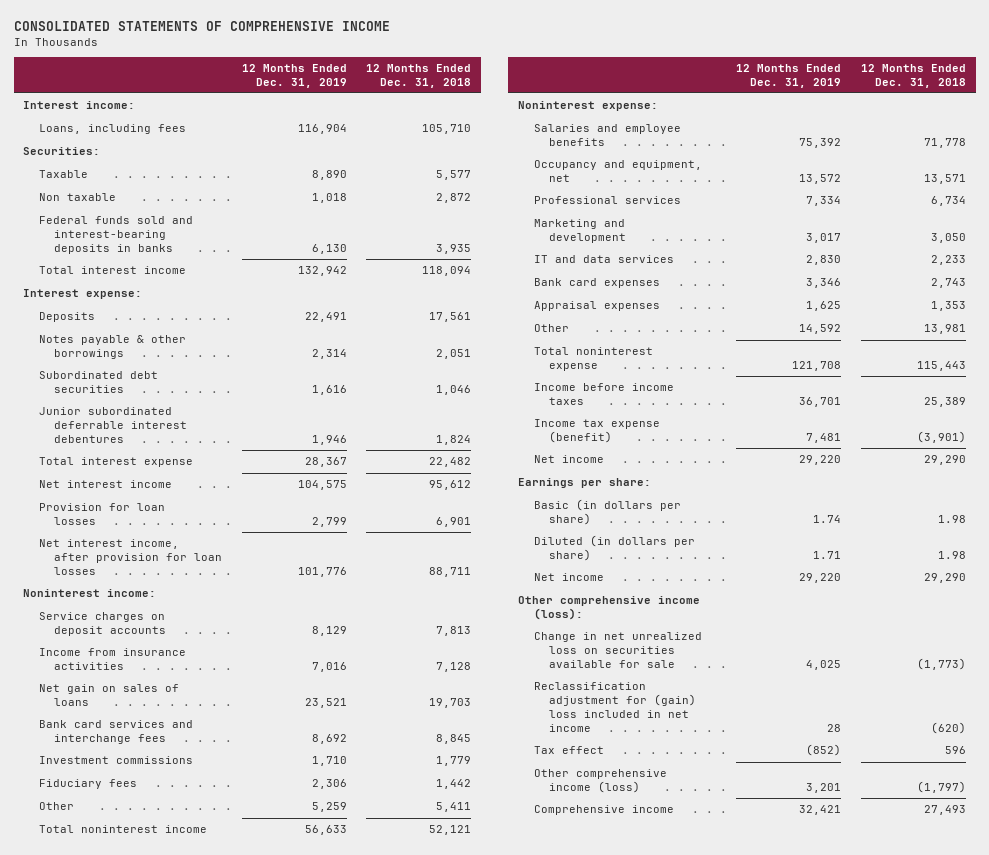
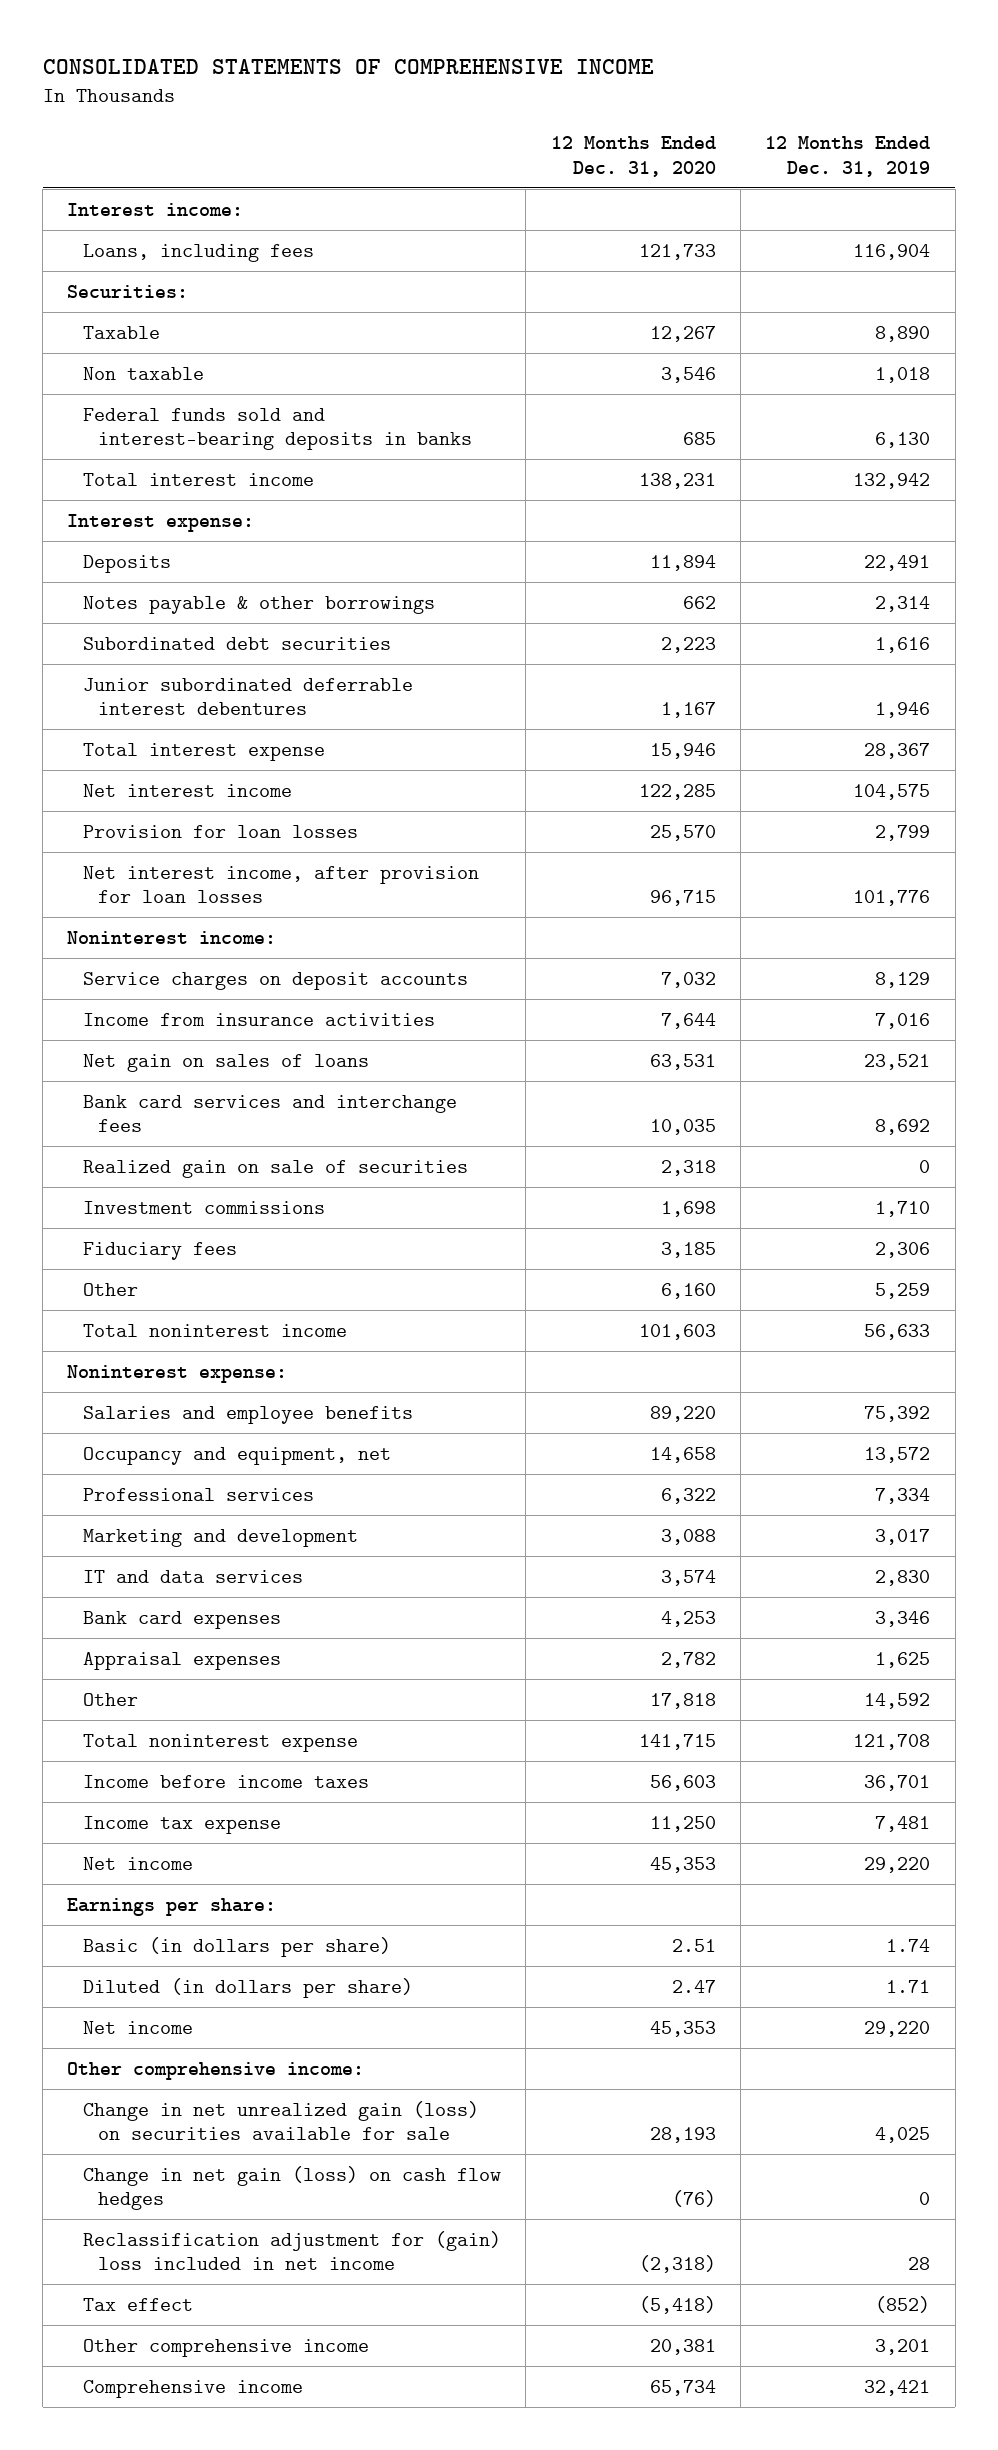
- | 12 Months Ended Dec. 31, 2019 | 12 Months Ended Dec. 31, 2018
+ | 12 Months Ended Dec. 31, 2020 | 12 Months Ended Dec. 31, 2019
+ Realized gain on sale of securities | 2,318 | 0
- Income tax expense (benefit) | 7,481 | (3,901)
+ Income tax expense | 11,250 | 7,481
- Other comprehensive income (loss):
- Change in net unrealized loss on securities available for sale | 4,025 | (1,773)
+ Other comprehensive income:
+ Change in net unrealized gain (loss) on securities available for sale | 28,193 | 4,025
+ Change in net gain (loss) on cash flow hedges | (76) | 0
- Other comprehensive income (loss) | 3,201 | (1,797)
+ Other comprehensive income | 20,381 | 3,201

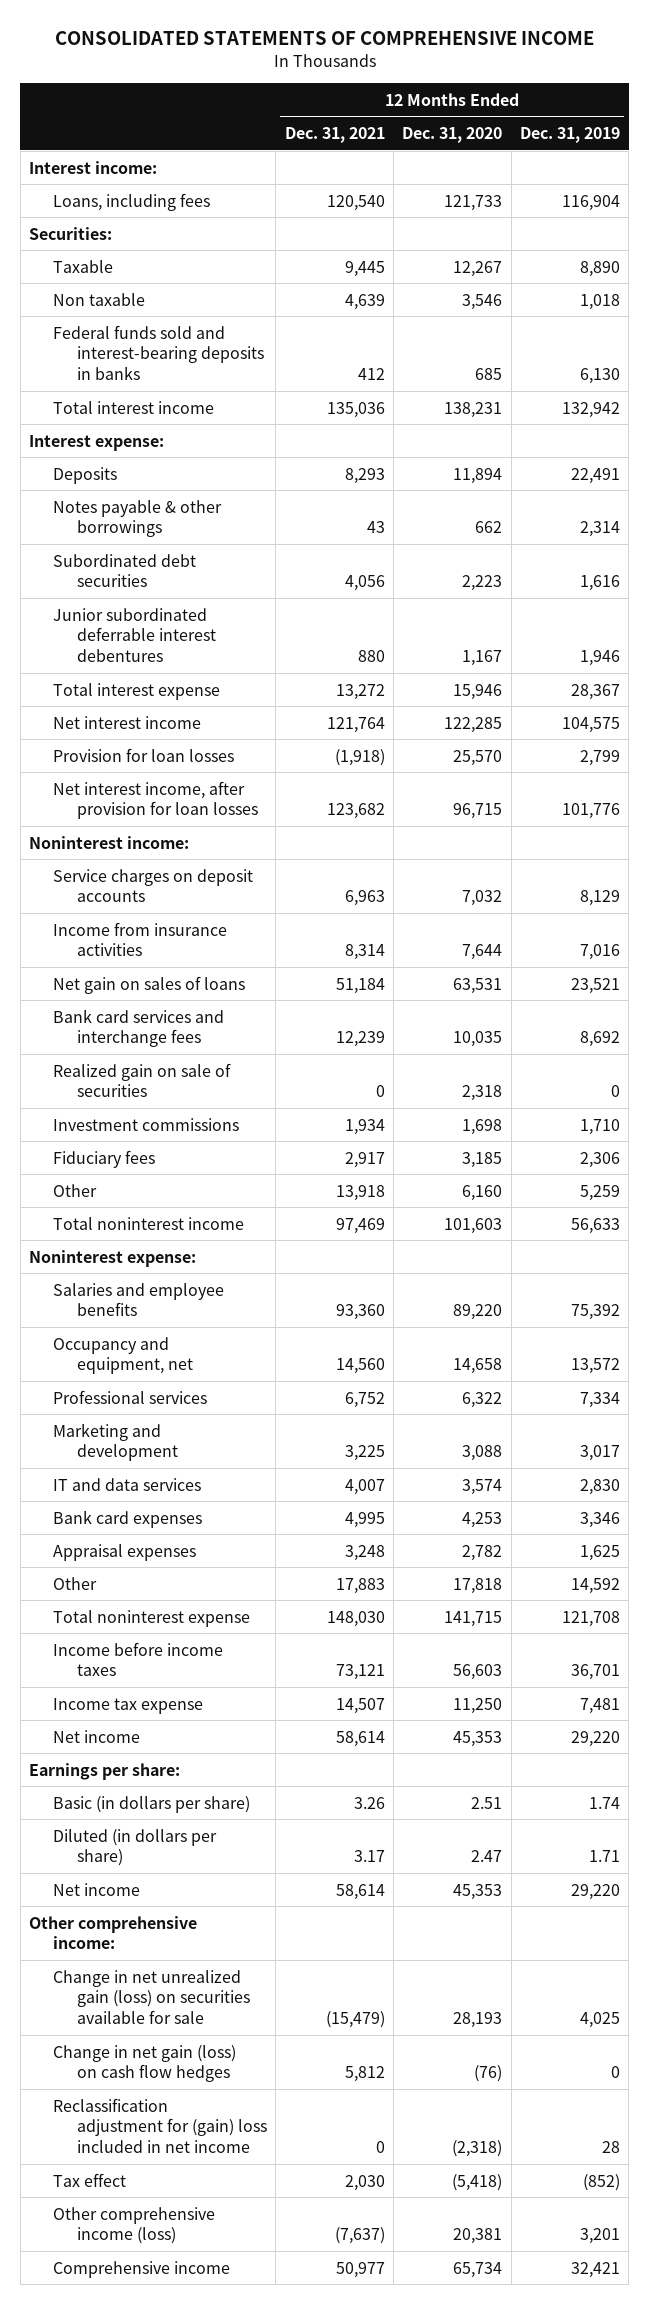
- | 12 Months Ended Dec. 31, 2020 | 12 Months Ended Dec. 31, 2019
+ | 12 Months Ended Dec. 31, 2021 | 12 Months Ended Dec. 31, 2020 | 12 Months Ended Dec. 31, 2019
- Other comprehensive income | 20,381 | 3,201
+ Other comprehensive income (loss) | (7,637) | 20,381 | 3,201

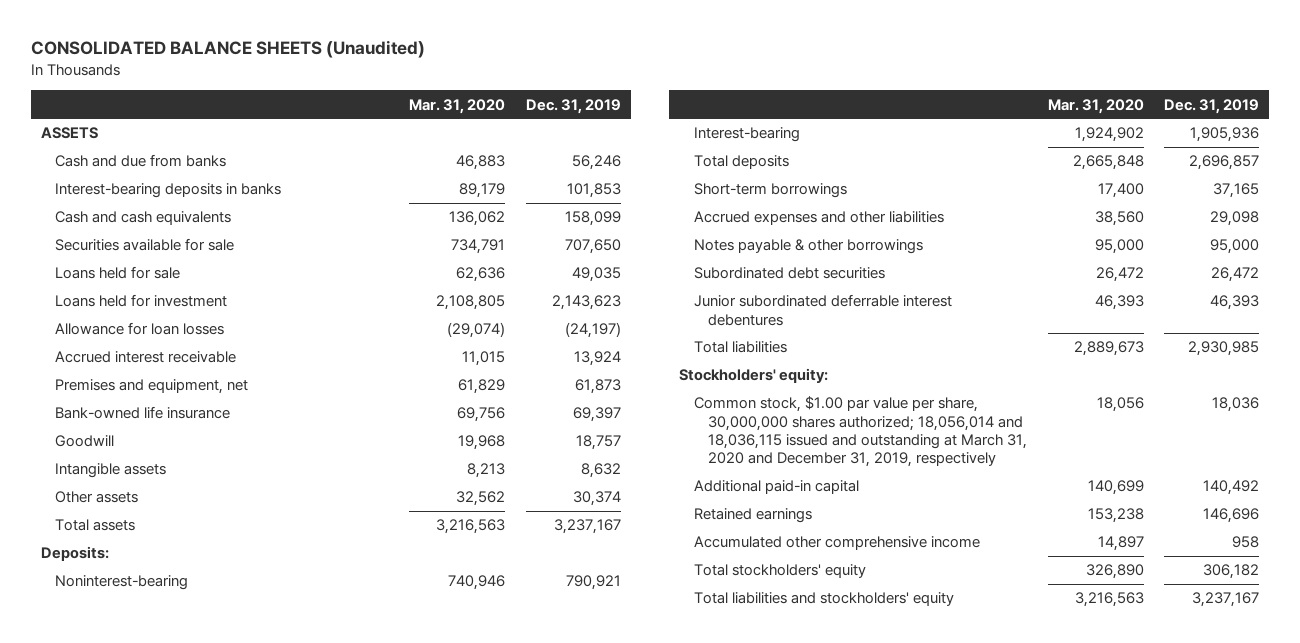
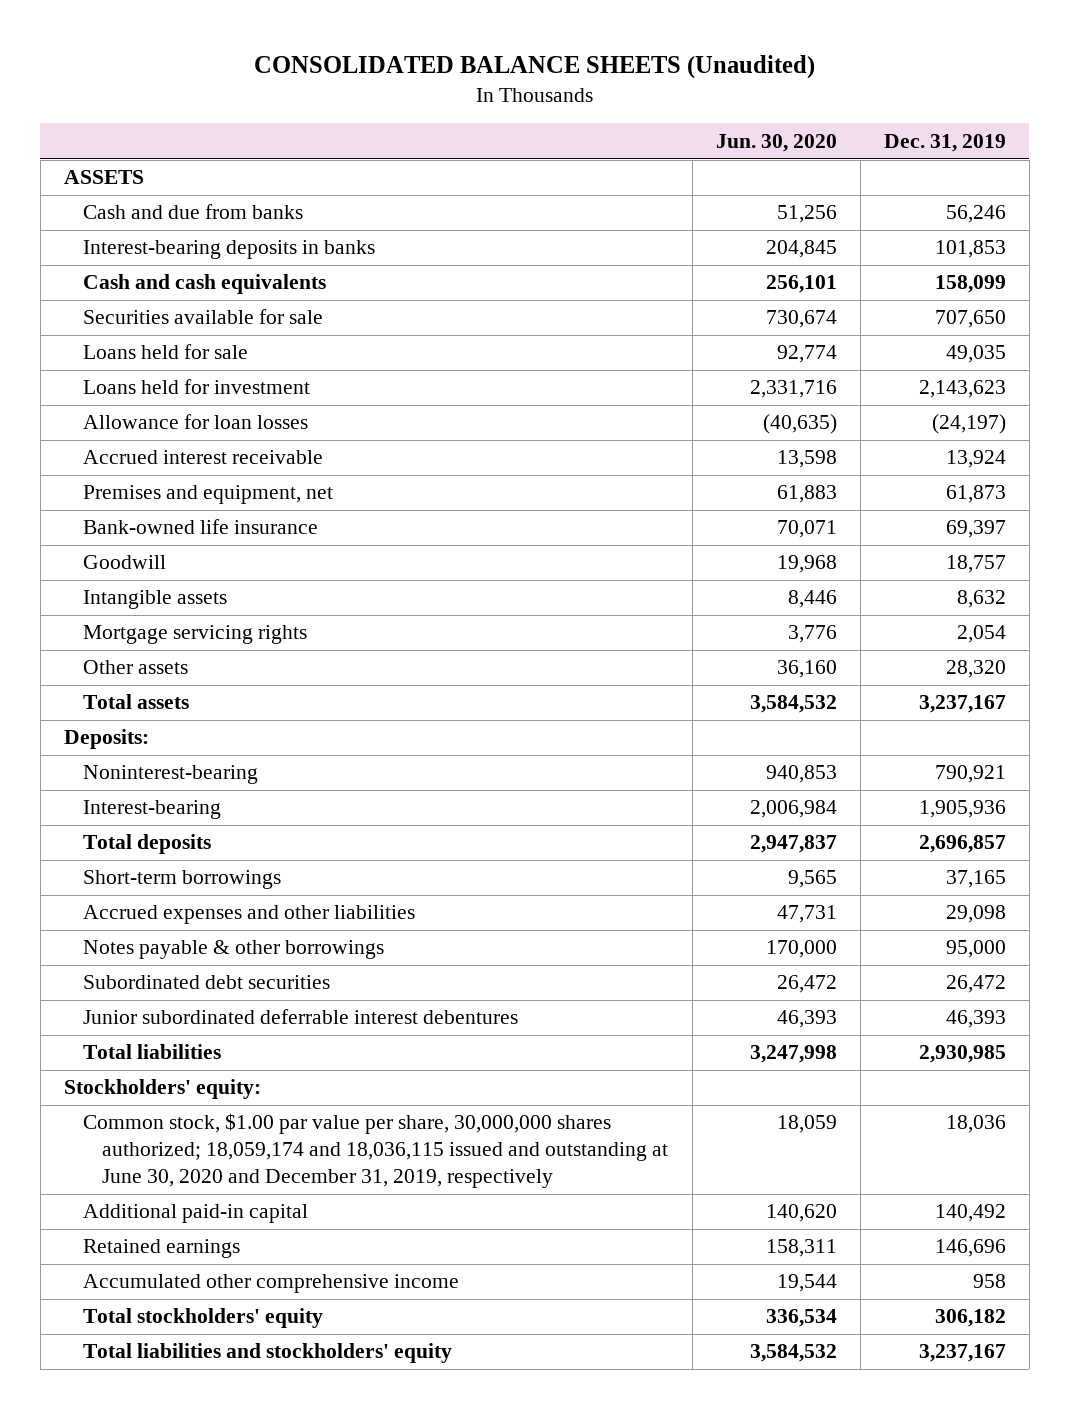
- | Mar. 31, 2020 | Dec. 31, 2019
+ | Jun. 30, 2020 | Dec. 31, 2019
- Other assets | 32,562 | 30,374
+ Mortgage servicing rights | 3,776 | 2,054
+ Other assets | 36,160 | 28,320
- Common stock, $1.00 par value per share, 30,000,000 shares authorized; 18,056,014 and 18,036,115 issued and outstanding at March 31, 2020 and December 31, 2019, respectively | 18,056 | 18,036
+ Common stock, $1.00 par value per share, 30,000,000 shares authorized; 18,059,174 and 18,036,115 issued and outstanding at June 30, 2020 and December 31, 2019, respectively | 18,059 | 18,036

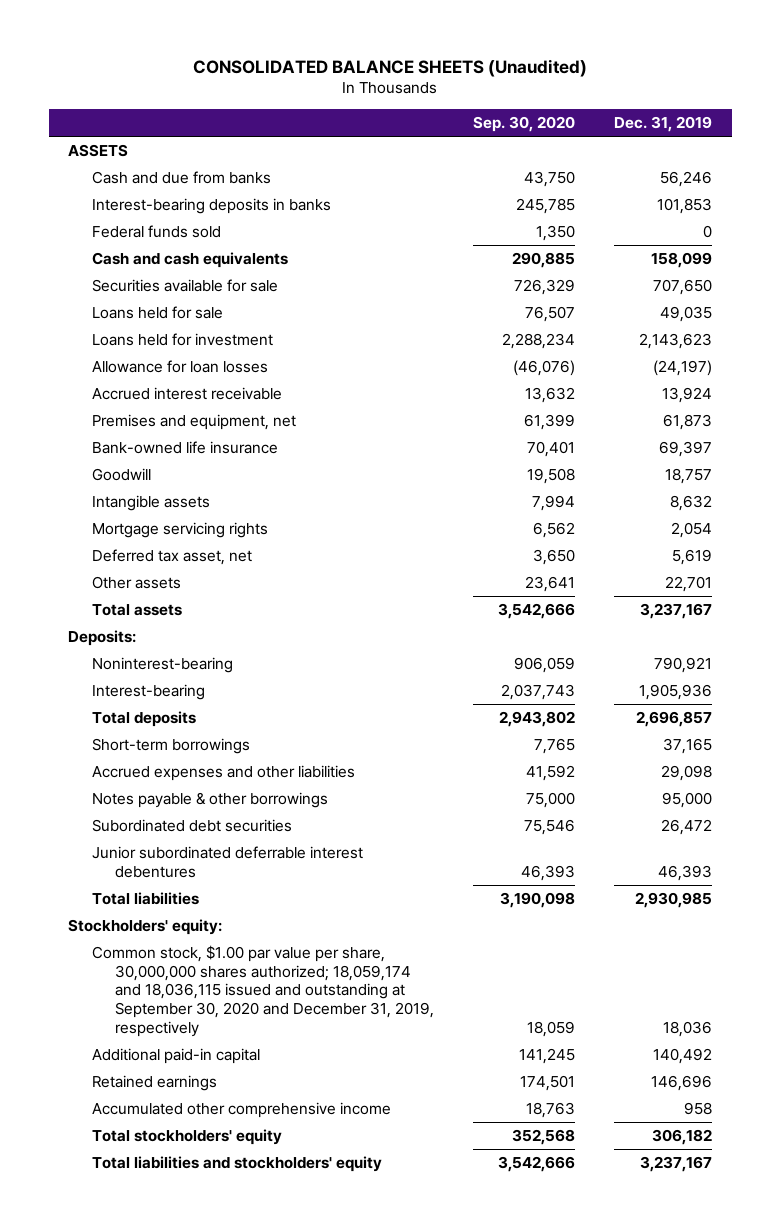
- | Jun. 30, 2020 | Dec. 31, 2019
+ | Sep. 30, 2020 | Dec. 31, 2019
+ Federal funds sold | 1,350 | 0
- Other assets | 36,160 | 28,320
+ Deferred tax asset, net | 3,650 | 5,619
+ Other assets | 23,641 | 22,701
- Common stock, $1.00 par value per share, 30,000,000 shares authorized; 18,059,174 and 18,036,115 issued and outstanding at June 30, 2020 and December 31, 2019, respectively | 18,059 | 18,036
+ Common stock, $1.00 par value per share, 30,000,000 shares authorized; 18,059,174 and 18,036,115 issued and outstanding at September 30, 2020 and December 31, 2019, respectively | 18,059 | 18,036

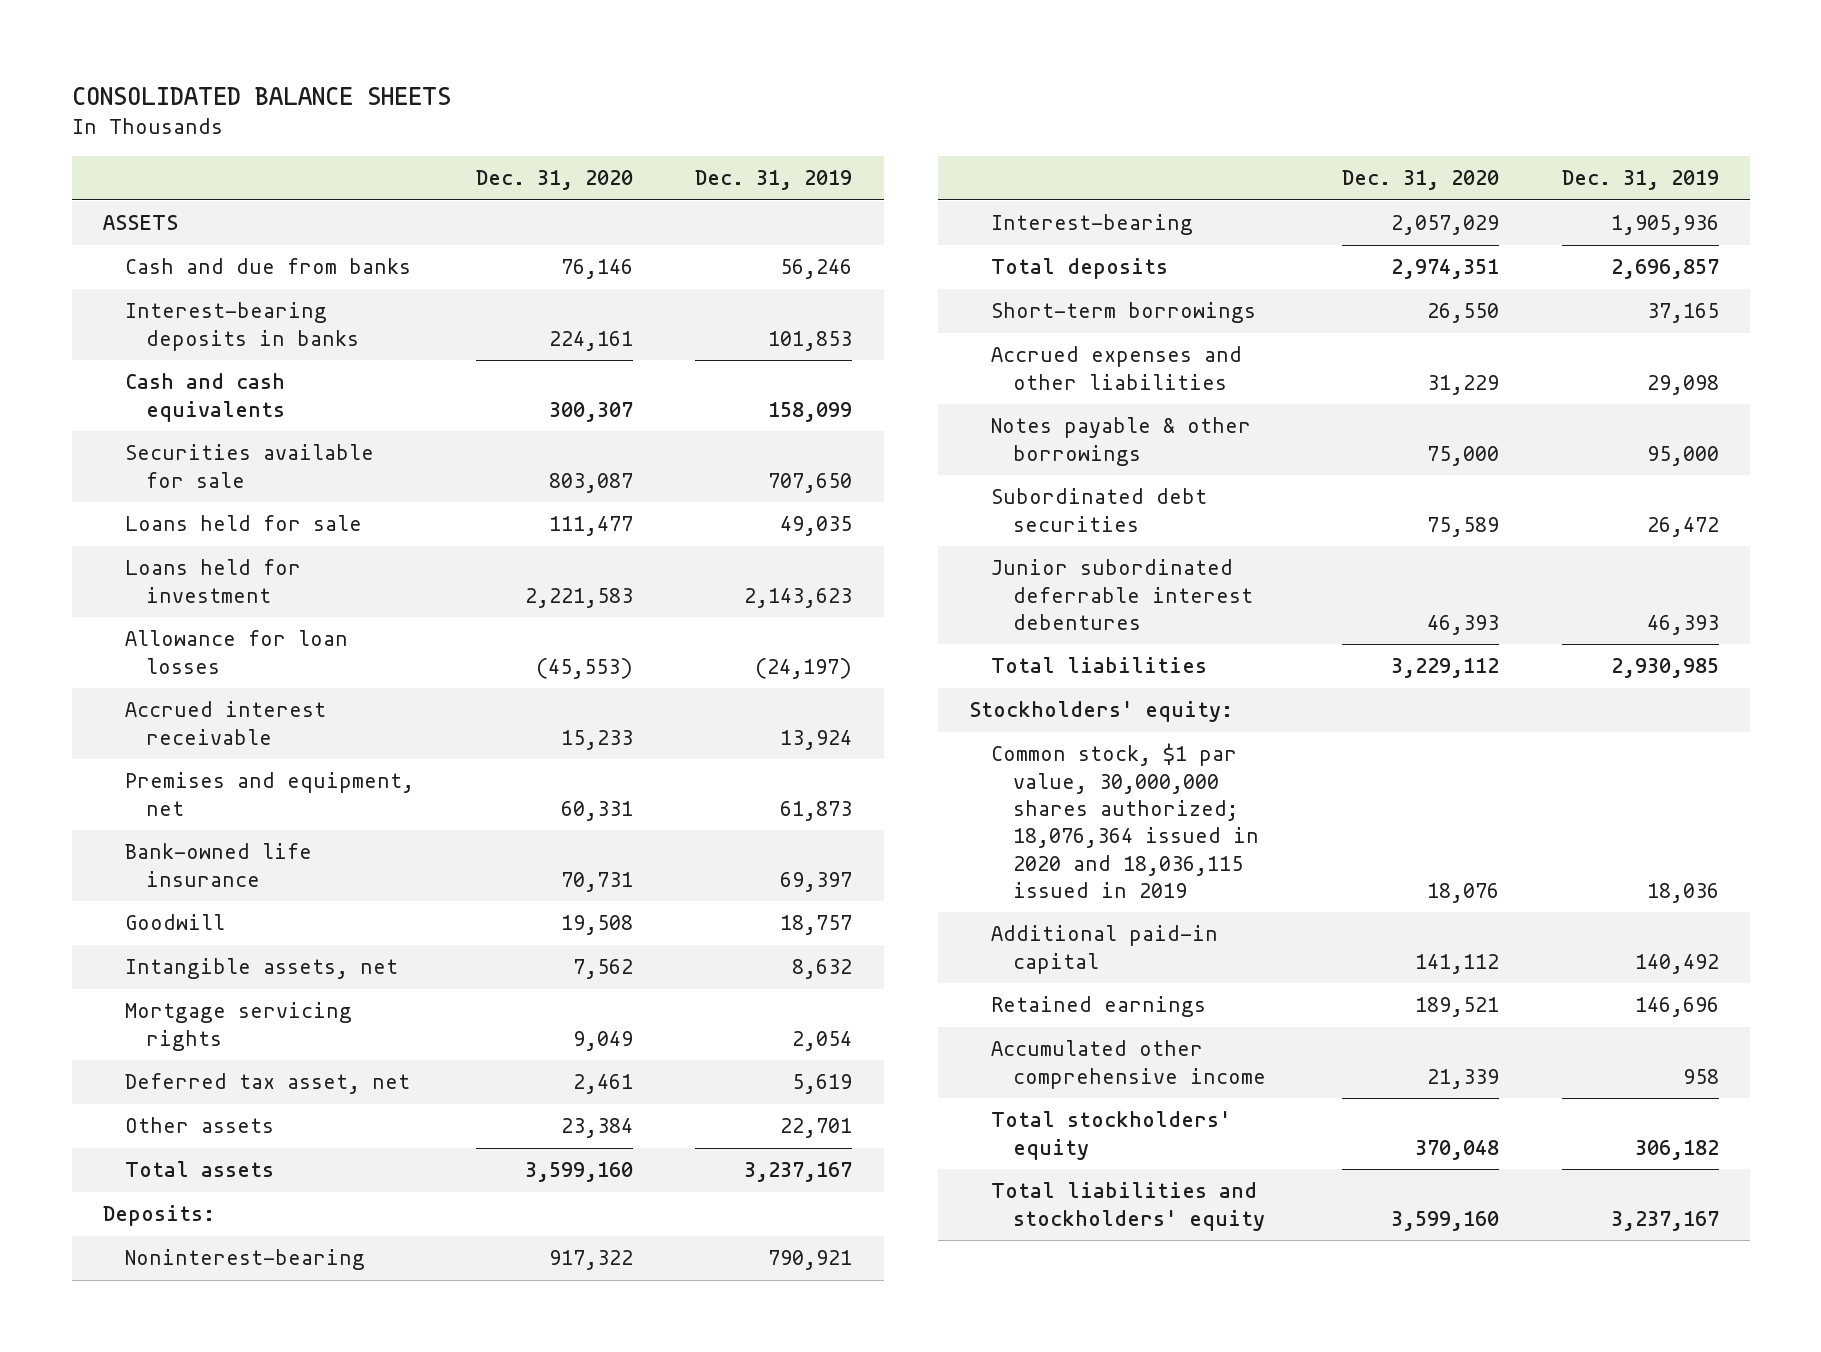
- CONSOLIDATED BALANCE SHEETS (Unaudited)
+ CONSOLIDATED BALANCE SHEETS
- | Sep. 30, 2020 | Dec. 31, 2019
+ | Dec. 31, 2020 | Dec. 31, 2019
- Federal funds sold | 1,350 | 0
- Intangible assets | 7,994 | 8,632
+ Intangible assets, net | 7,562 | 8,632
- Common stock, $1.00 par value per share, 30,000,000 shares authorized; 18,059,174 and 18,036,115 issued and outstanding at September 30, 2020 and December 31, 2019, respectively | 18,059 | 18,036
+ Common stock, $1 par value, 30,000,000 shares authorized; 18,076,364 issued in 2020 and 18,036,115 issued in 2019 | 18,076 | 18,036

